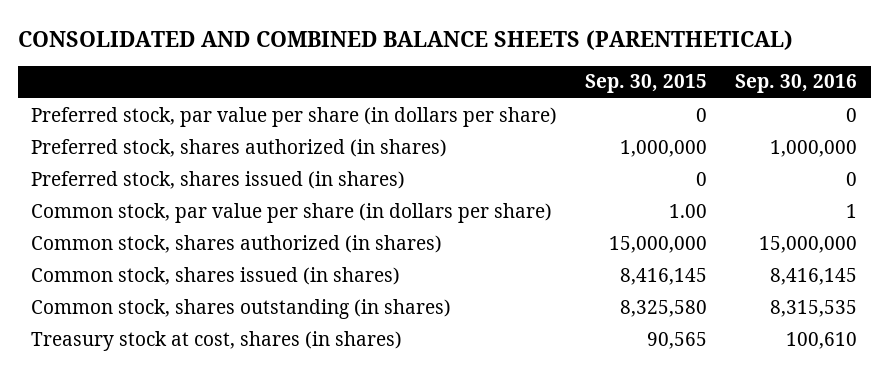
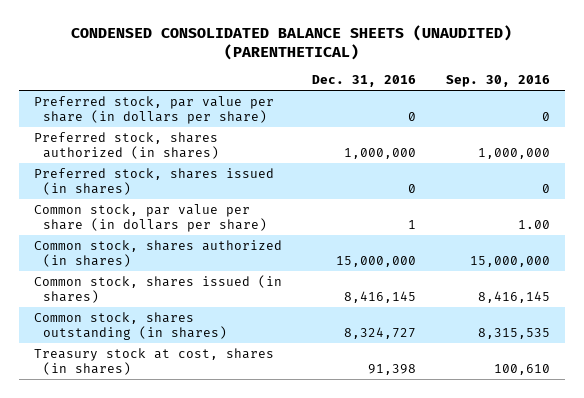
- CONSOLIDATED AND COMBINED BALANCE SHEETS (PARENTHETICAL)
+ CONDENSED CONSOLIDATED BALANCE SHEETS (UNAUDITED) (PARENTHETICAL)
- | Sep. 30, 2015 | Sep. 30, 2016
+ | Dec. 31, 2016 | Sep. 30, 2016
- Common stock, par value per share (in dollars per share) | 1.00 | 1
+ Common stock, par value per share (in dollars per share) | 1 | 1.00

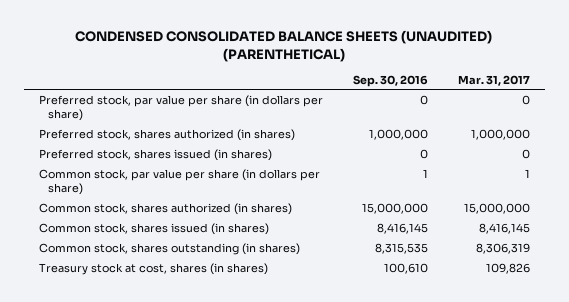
- | Dec. 31, 2016 | Sep. 30, 2016
+ | Sep. 30, 2016 | Mar. 31, 2017
- Common stock, par value per share (in dollars per share) | 1 | 1.00
+ Common stock, par value per share (in dollars per share) | 1 | 1

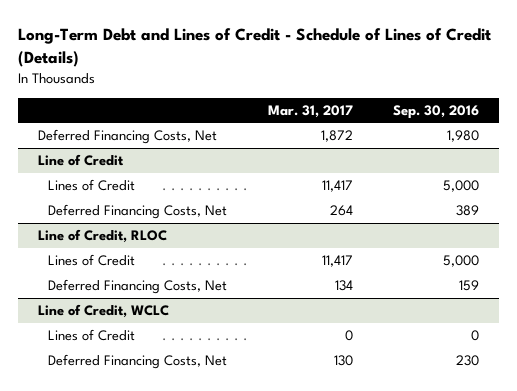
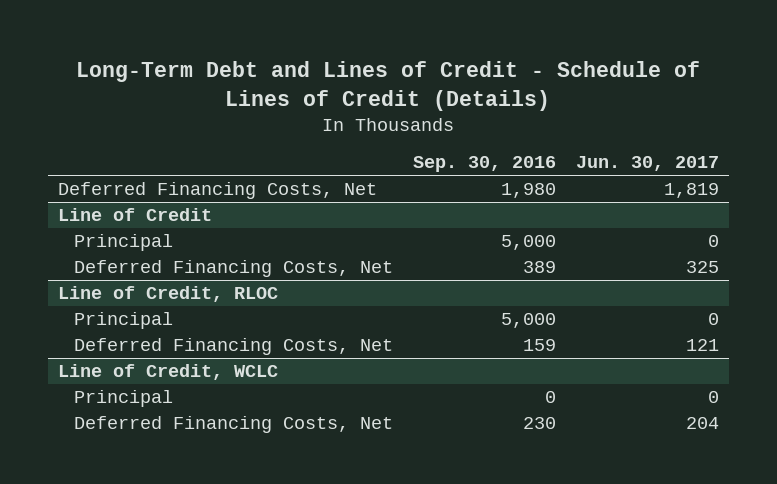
- | Mar. 31, 2017 | Sep. 30, 2016
+ | Sep. 30, 2016 | Jun. 30, 2017
@ Line of Credit
- Lines of Credit | 11,417 | 5,000
+ Principal | 5,000 | 0
@ Line of Credit, RLOC
- Lines of Credit | 11,417 | 5,000
+ Principal | 5,000 | 0
@ Line of Credit, WCLC
- Lines of Credit | 0 | 0
+ Principal | 0 | 0

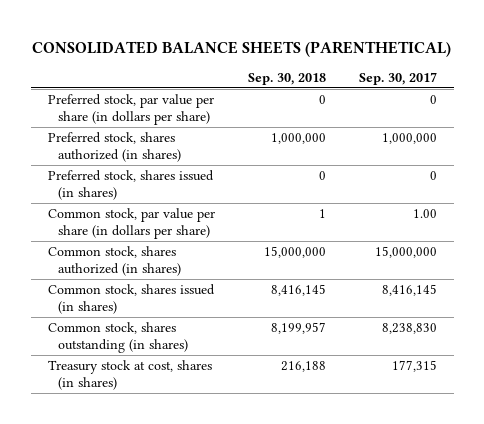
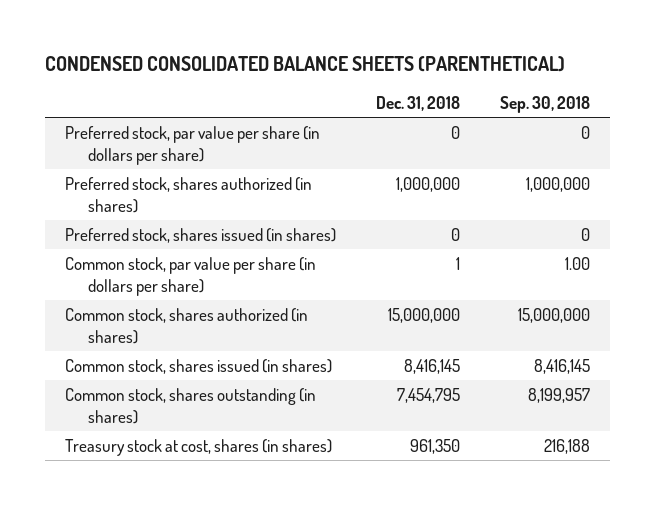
- CONSOLIDATED BALANCE SHEETS (PARENTHETICAL)
+ CONDENSED CONSOLIDATED BALANCE SHEETS (PARENTHETICAL)
- | Sep. 30, 2018 | Sep. 30, 2017
+ | Dec. 31, 2018 | Sep. 30, 2018
- Common stock, par value per share (in dollars per share) | 1 | 1.00
+ Common stock, par value per share (in dollars per share) | 1 | 1.00

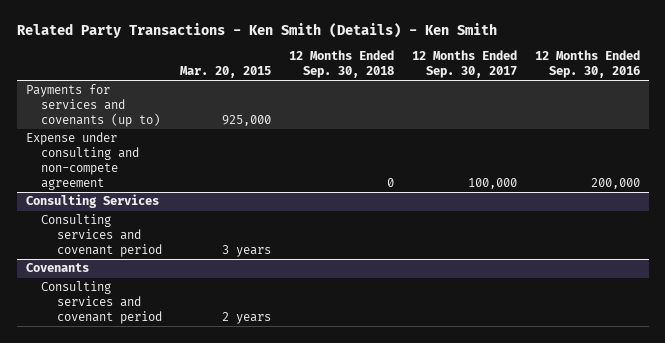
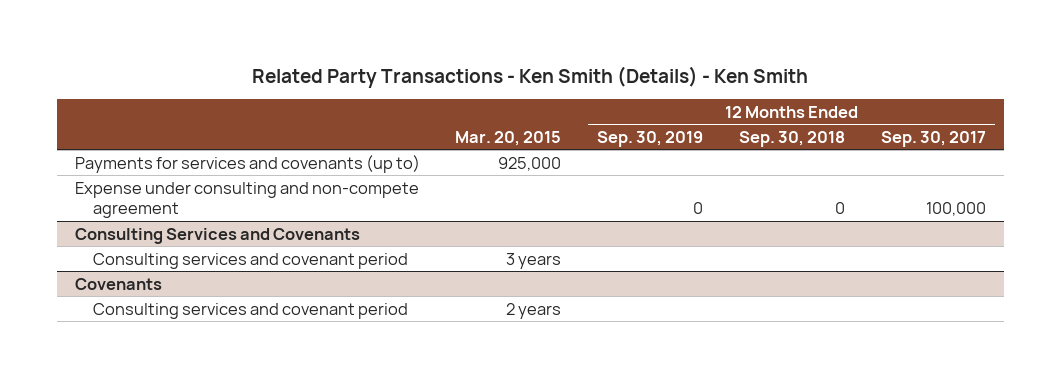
- | Mar. 20, 2015 | 12 Months Ended Sep. 30, 2018 | 12 Months Ended Sep. 30, 2017 | 12 Months Ended Sep. 30, 2016
+ | Mar. 20, 2015 | 12 Months Ended Sep. 30, 2019 | 12 Months Ended Sep. 30, 2018 | 12 Months Ended Sep. 30, 2017
- Consulting Services
+ Consulting Services and Covenants

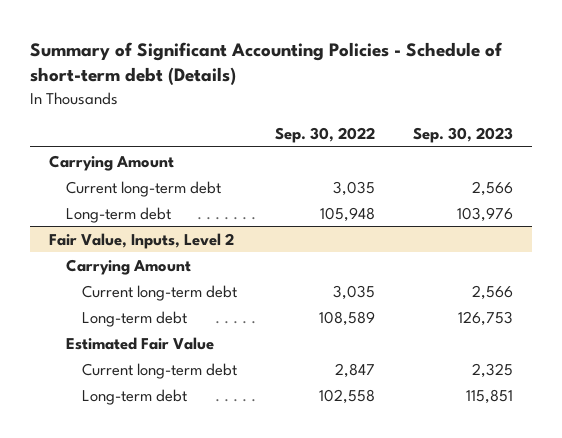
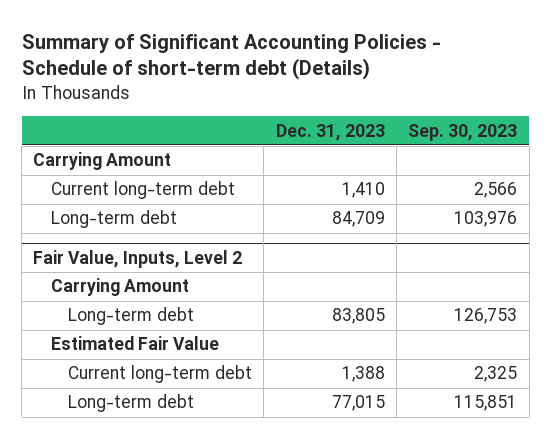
- | Sep. 30, 2022 | Sep. 30, 2023
+ | Dec. 31, 2023 | Sep. 30, 2023
@ Fair Value, Inputs, Level 2
- Current long-term debt | 3,035 | 2,566

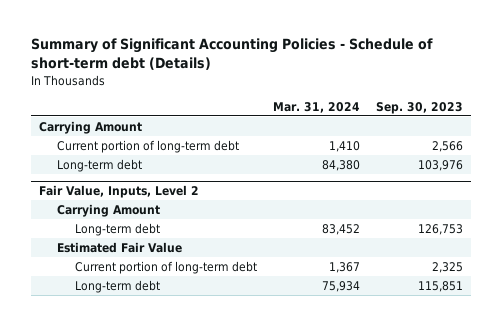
- | Dec. 31, 2023 | Sep. 30, 2023
+ | Mar. 31, 2024 | Sep. 30, 2023
- Current long-term debt | 1,410 | 2,566
+ Current portion of long-term debt | 1,410 | 2,566
@ Fair Value, Inputs, Level 2
- Current long-term debt | 1,388 | 2,325
+ Current portion of long-term debt | 1,367 | 2,325

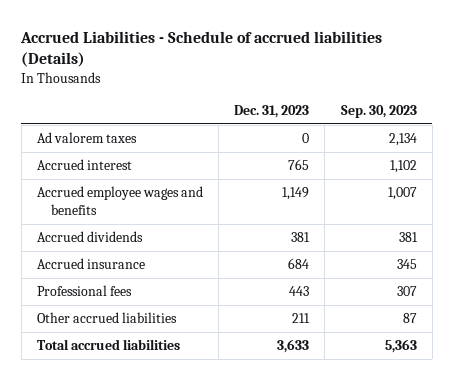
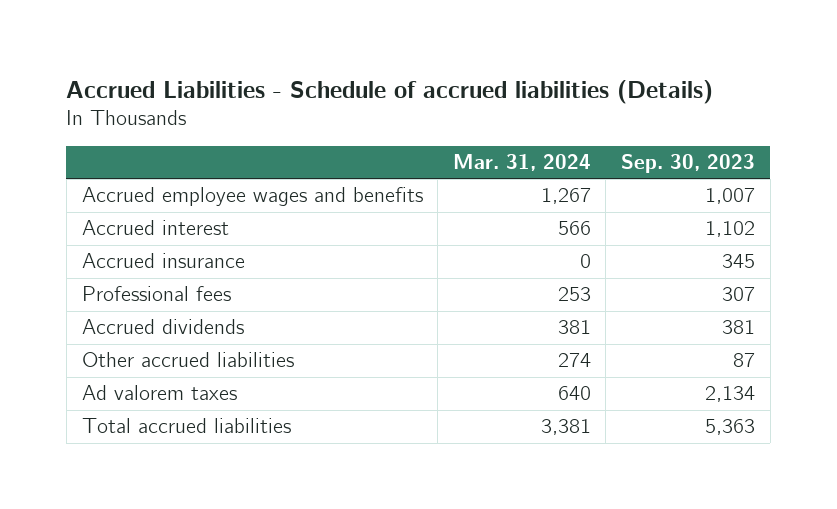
- | Dec. 31, 2023 | Sep. 30, 2023
+ | Mar. 31, 2024 | Sep. 30, 2023
moved down: Accrued interest | 566 | 1,102
moved down: Accrued dividends | 381 | 381
moved down: Ad valorem taxes | 640 | 2,134

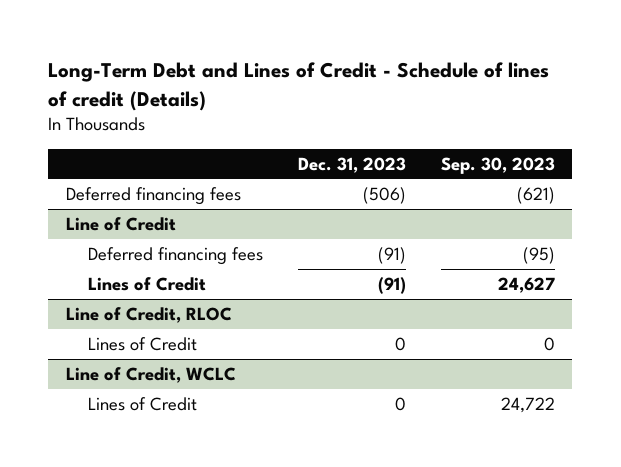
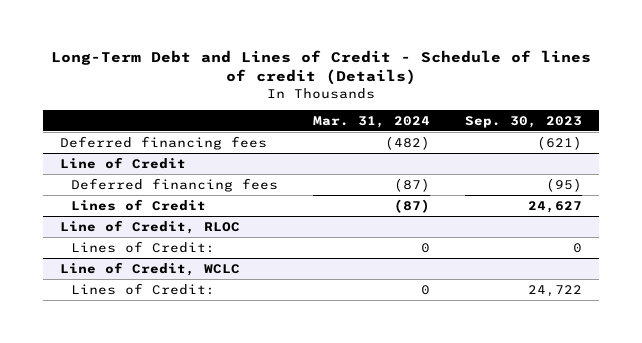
- | Dec. 31, 2023 | Sep. 30, 2023
+ | Mar. 31, 2024 | Sep. 30, 2023
@ Line of Credit, RLOC
- Lines of Credit | 0 | 0
+ Lines of Credit: | 0 | 0
@ Line of Credit, WCLC
- Lines of Credit | 0 | 24,722
+ Lines of Credit: | 0 | 24,722

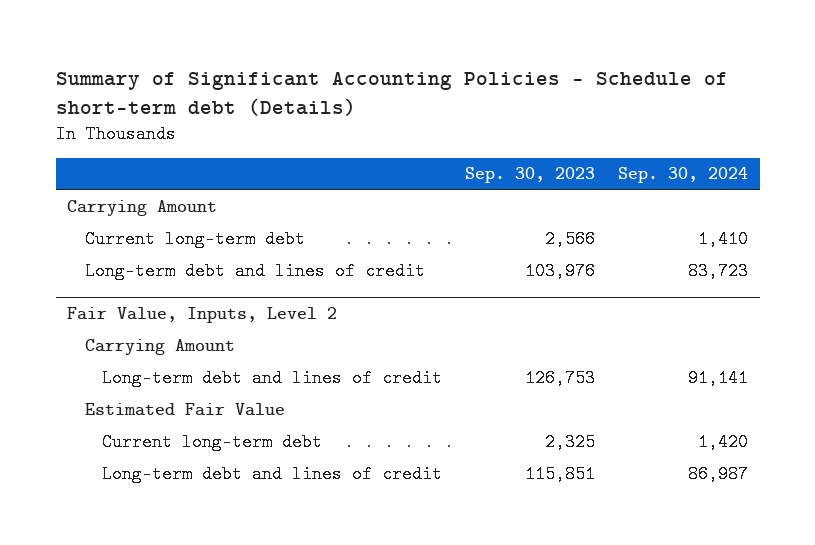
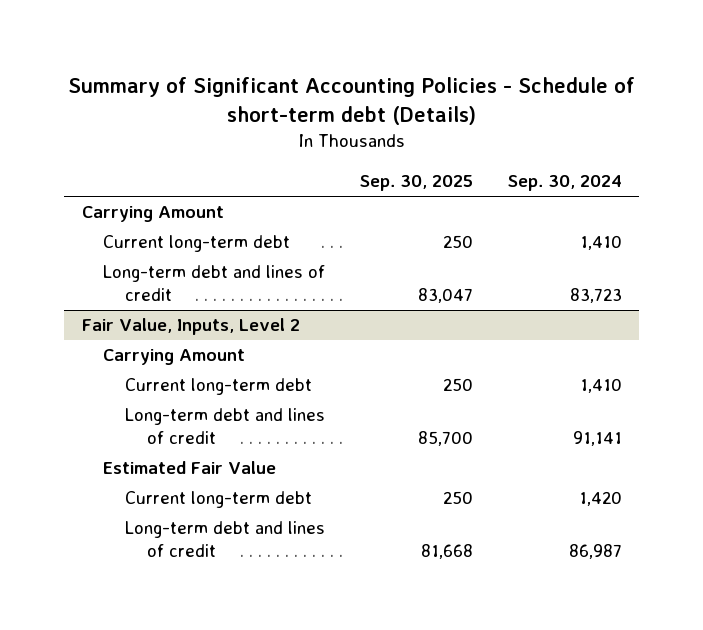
- | Sep. 30, 2023 | Sep. 30, 2024
+ | Sep. 30, 2025 | Sep. 30, 2024
@ Fair Value, Inputs, Level 2
+ Current long-term debt | 250 | 1,410

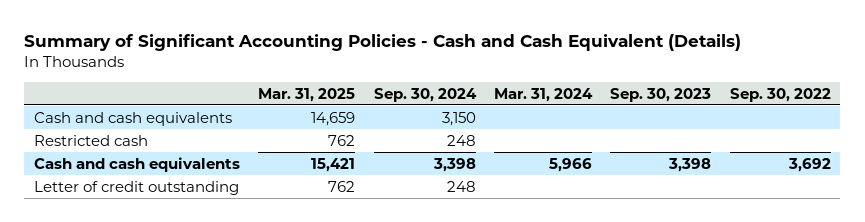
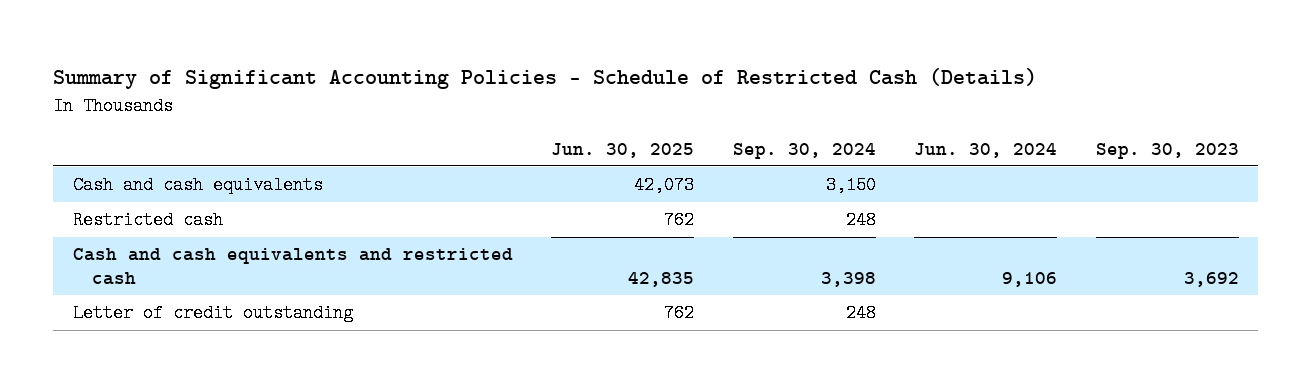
- Summary of Significant Accounting Policies - Cash and Cash Equivalent (Details)
+ Summary of Significant Accounting Policies - Schedule of Restricted Cash (Details)
- | Mar. 31, 2025 | Sep. 30, 2024 | Mar. 31, 2024 | Sep. 30, 2023 | Sep. 30, 2022
+ | Jun. 30, 2025 | Sep. 30, 2024 | Jun. 30, 2024 | Sep. 30, 2023
- Cash and cash equivalents | 15,421 | 3,398 | 5,966 | 3,398 | 3,692
+ Cash and cash equivalents and restricted cash | 42,835 | 3,398 | 9,106 | 3,692

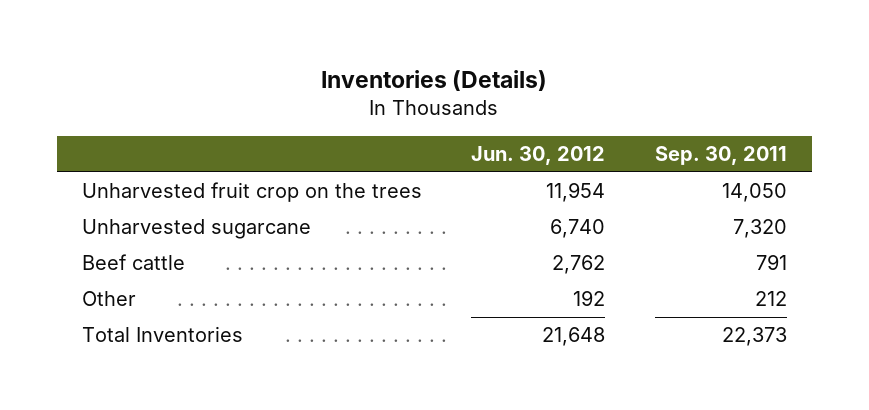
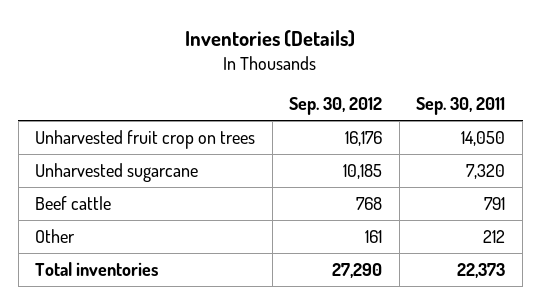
- | Jun. 30, 2012 | Sep. 30, 2011
+ | Sep. 30, 2012 | Sep. 30, 2011
- Unharvested fruit crop on the trees | 11,954 | 14,050
+ Unharvested fruit crop on trees | 16,176 | 14,050
- Total Inventories | 21,648 | 22,373
+ Total inventories | 27,290 | 22,373

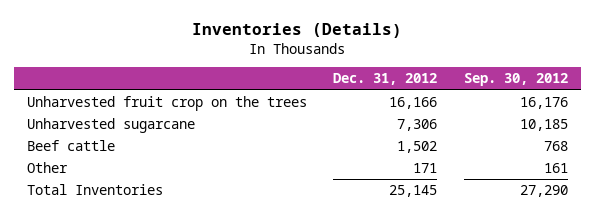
- | Sep. 30, 2012 | Sep. 30, 2011
+ | Dec. 31, 2012 | Sep. 30, 2012
- Unharvested fruit crop on trees | 16,176 | 14,050
+ Unharvested fruit crop on the trees | 16,166 | 16,176
- Total inventories | 27,290 | 22,373
+ Total Inventories | 25,145 | 27,290

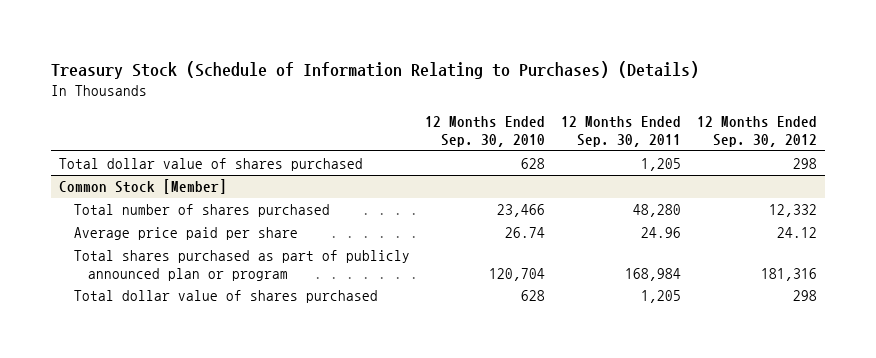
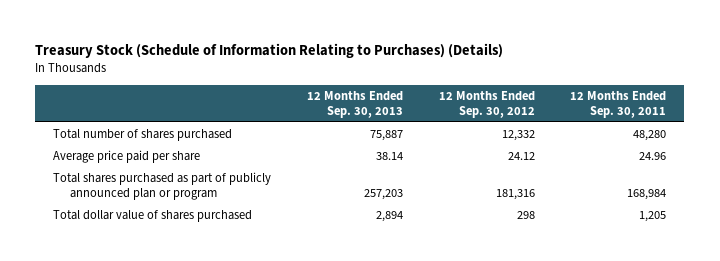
- | 12 Months Ended Sep. 30, 2010 | 12 Months Ended Sep. 30, 2011 | 12 Months Ended Sep. 30, 2012
+ | 12 Months Ended Sep. 30, 2013 | 12 Months Ended Sep. 30, 2012 | 12 Months Ended Sep. 30, 2011
- Total dollar value of shares purchased | 628 | 1,205 | 298
- Common Stock [Member]

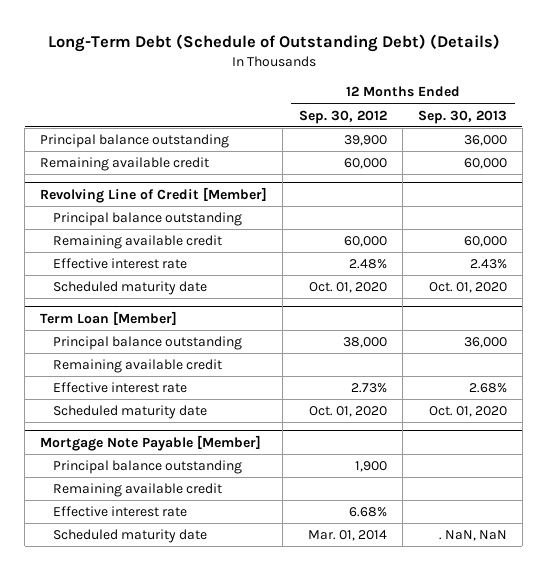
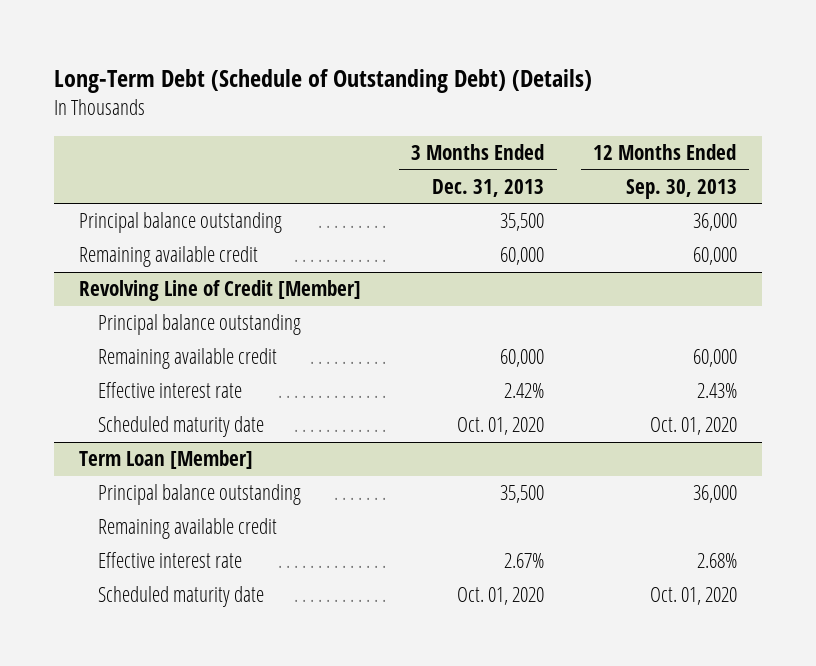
- | 12 Months Ended Sep. 30, 2012 | 12 Months Ended Sep. 30, 2013
+ | 3 Months Ended Dec. 31, 2013 | 12 Months Ended Sep. 30, 2013
- Mortgage Note Payable [Member]
- Principal balance outstanding | 1,900 |
- Remaining available credit
- Effective interest rate | 6.68% |
- Scheduled maturity date | Mar. 01, 2014 | . NaN, NaN

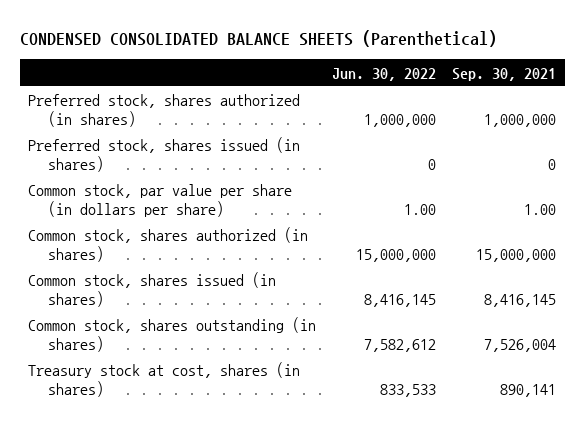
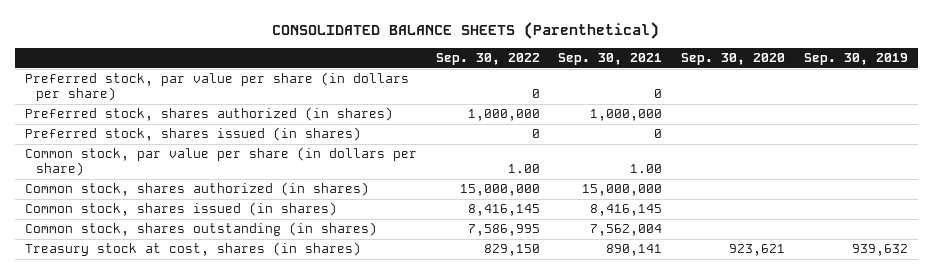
- CONDENSED CONSOLIDATED BALANCE SHEETS (Parenthetical)
+ CONSOLIDATED BALANCE SHEETS (Parenthetical)
- | Jun. 30, 2022 | Sep. 30, 2021
+ | Sep. 30, 2022 | Sep. 30, 2021 | Sep. 30, 2020 | Sep. 30, 2019
+ Preferred stock, par value per share (in dollars per share) | 0 | 0 | |
- Common stock, shares outstanding (in shares) | 7,582,612 | 7,526,004
+ Common stock, shares outstanding (in shares) | 7,586,995 | 7,562,004 | |

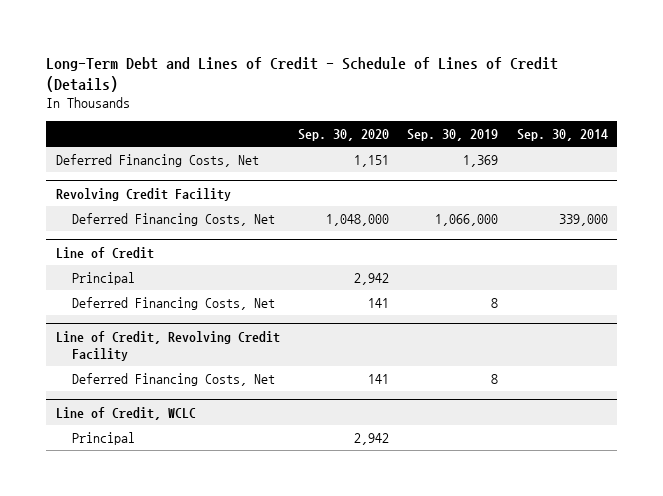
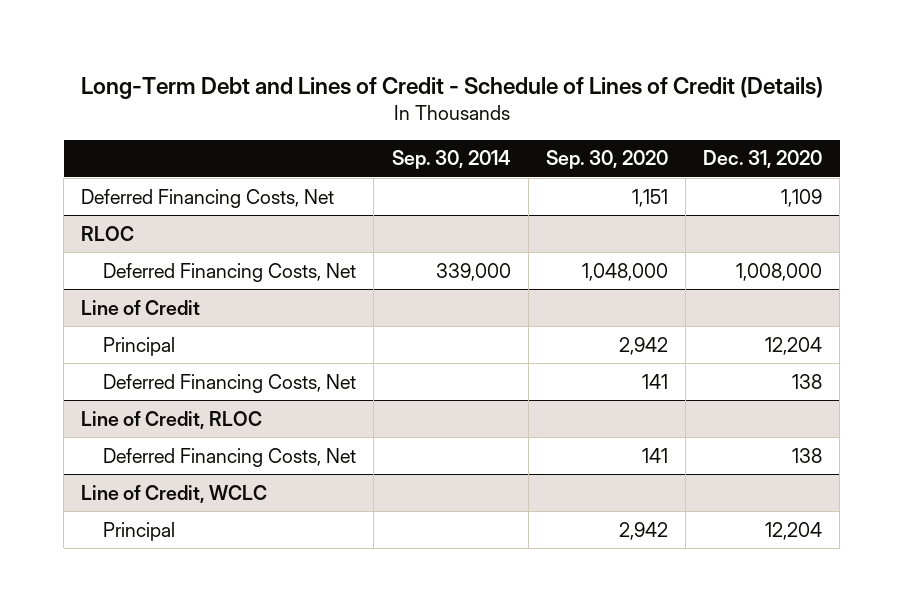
- | Sep. 30, 2020 | Sep. 30, 2019 | Sep. 30, 2014
+ | Sep. 30, 2014 | Sep. 30, 2020 | Dec. 31, 2020
- Revolving Credit Facility
+ RLOC
- Line of Credit, Revolving Credit Facility
+ Line of Credit, RLOC

